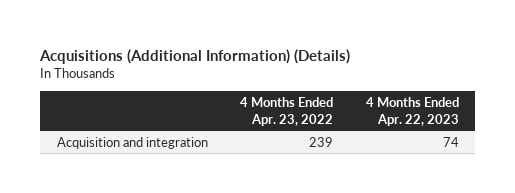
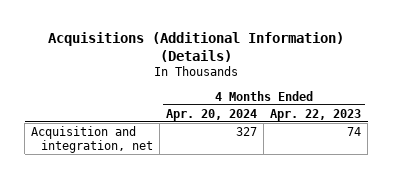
- | 4 Months Ended Apr. 23, 2022 | 4 Months Ended Apr. 22, 2023
+ | 4 Months Ended Apr. 20, 2024 | 4 Months Ended Apr. 22, 2023
- Acquisition and integration | 239 | 74
+ Acquisition and integration, net | 327 | 74

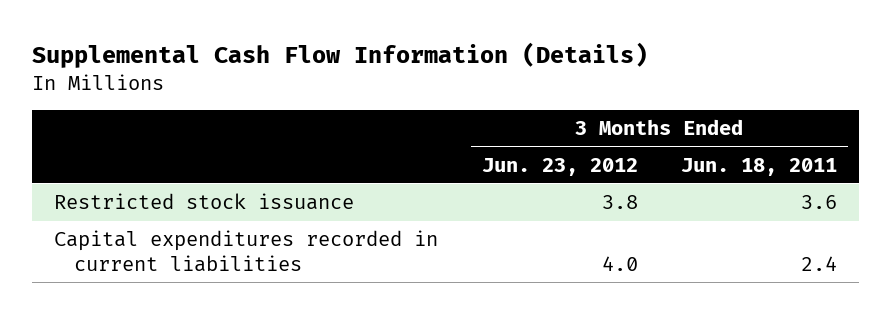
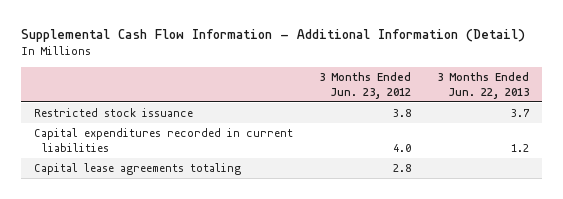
- Supplemental Cash Flow Information (Details)
+ Supplemental Cash Flow Information - Additional Information (Detail)
- | 3 Months Ended Jun. 23, 2012 | 3 Months Ended Jun. 18, 2011
+ | 3 Months Ended Jun. 23, 2012 | 3 Months Ended Jun. 22, 2013
+ Capital lease agreements totaling | 2.8 |

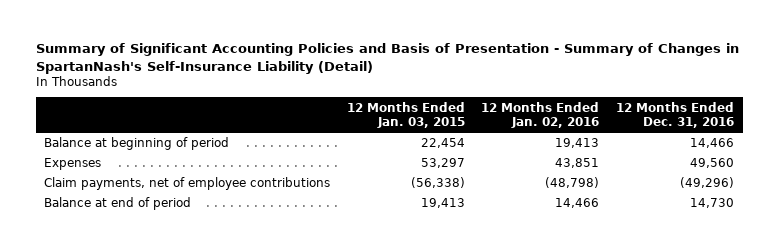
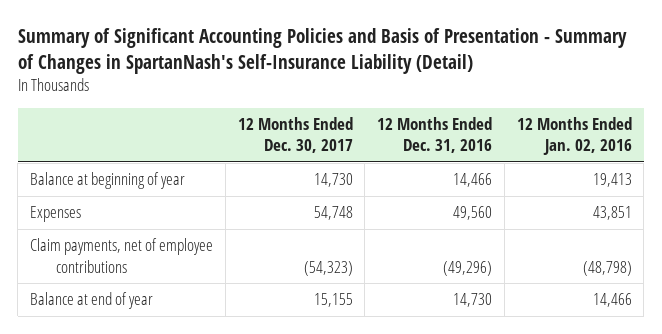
- | 12 Months Ended Jan. 03, 2015 | 12 Months Ended Jan. 02, 2016 | 12 Months Ended Dec. 31, 2016
+ | 12 Months Ended Dec. 30, 2017 | 12 Months Ended Dec. 31, 2016 | 12 Months Ended Jan. 02, 2016
- Balance at beginning of period | 22,454 | 19,413 | 14,466
+ Balance at beginning of year | 14,730 | 14,466 | 19,413
- Balance at end of period | 19,413 | 14,466 | 14,730
+ Balance at end of year | 15,155 | 14,730 | 14,466

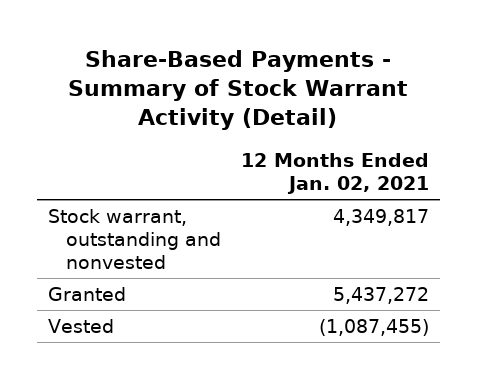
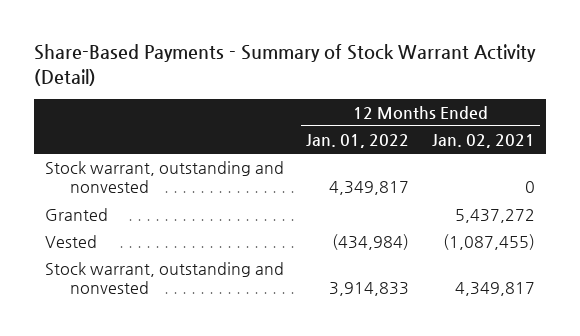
- | 12 Months Ended Jan. 02, 2021
+ | 12 Months Ended Jan. 01, 2022 | 12 Months Ended Jan. 02, 2021
+ Stock warrant, outstanding and nonvested | 4,349,817 | 0
moved down: Stock warrant, outstanding and nonvested | 3,914,833 | 4,349,817

